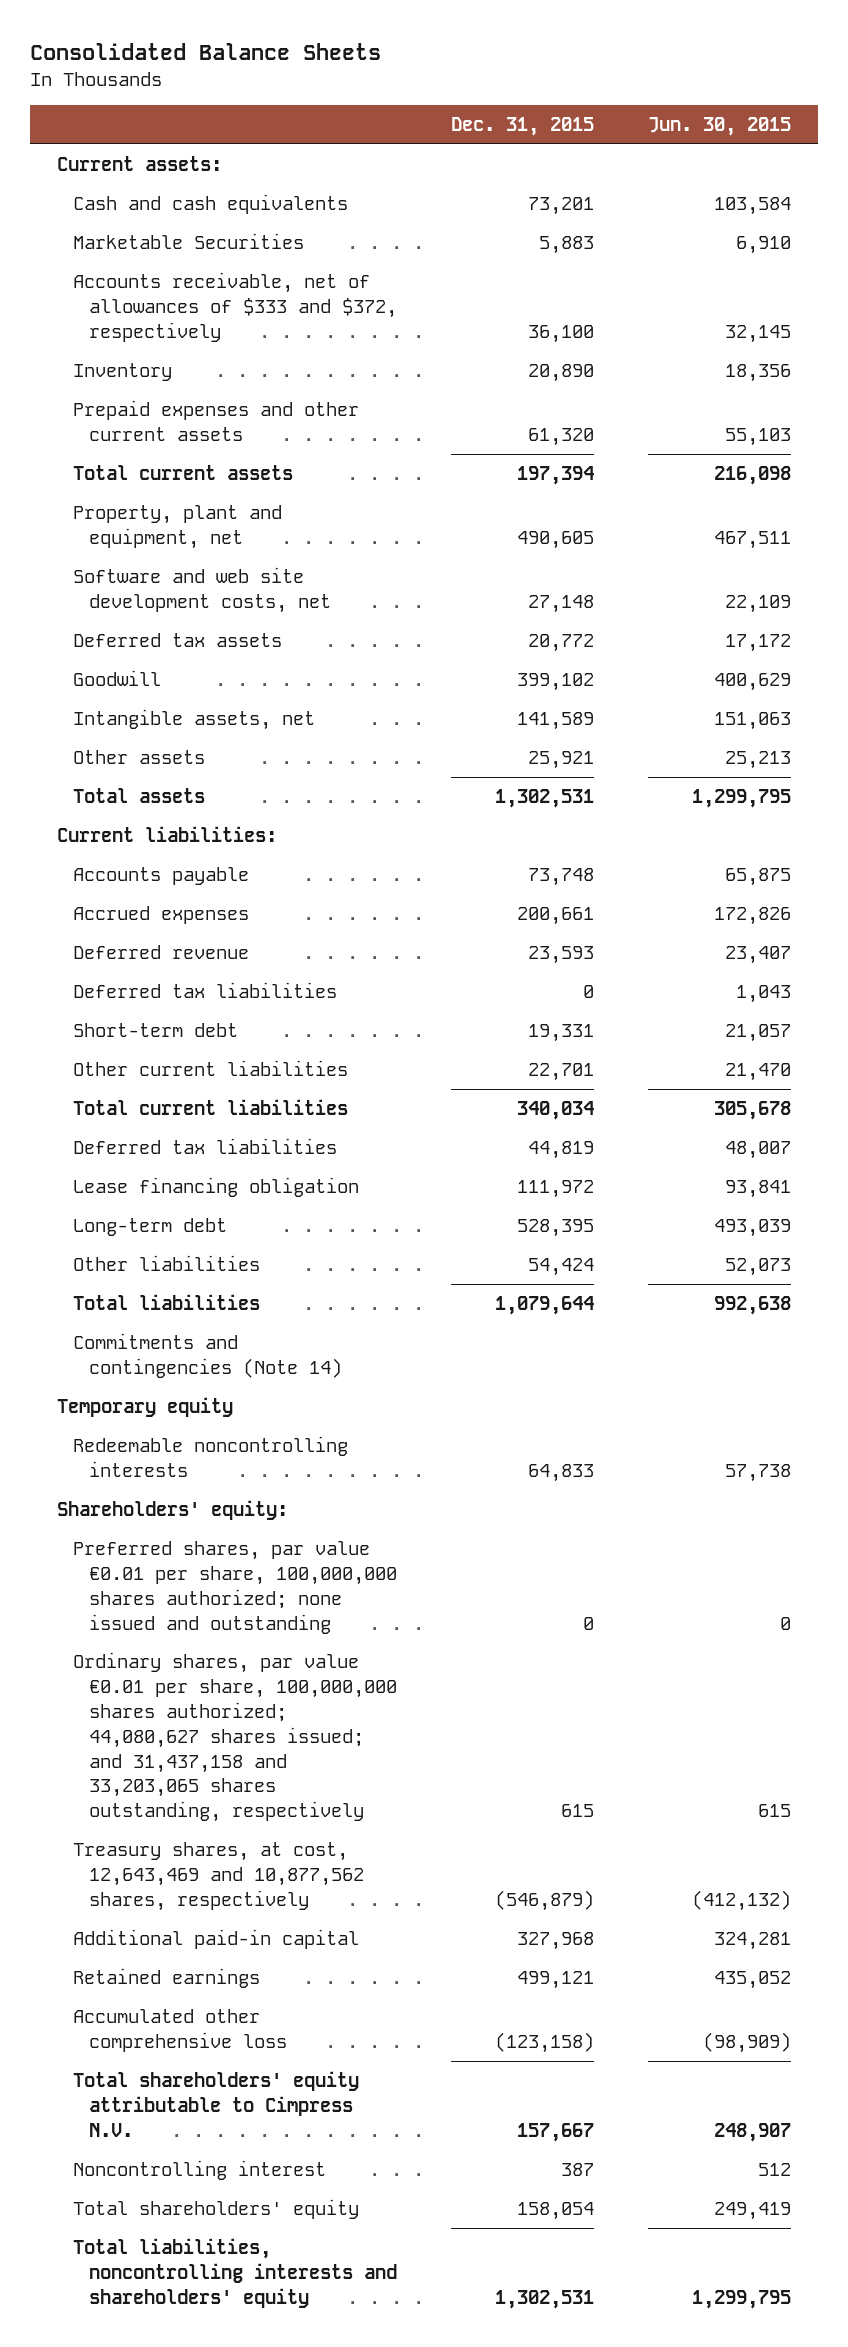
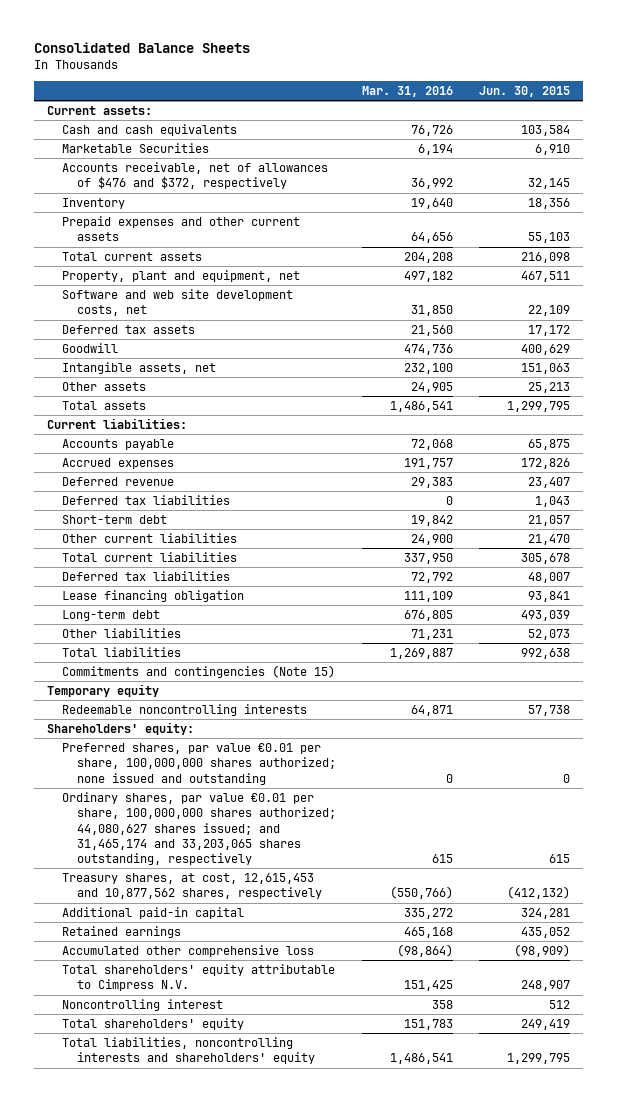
- | Dec. 31, 2015 | Jun. 30, 2015
+ | Mar. 31, 2016 | Jun. 30, 2015
- Accounts receivable, net of allowances of $333 and $372, respectively | 36,100 | 32,145
+ Accounts receivable, net of allowances of $476 and $372, respectively | 36,992 | 32,145
- Commitments and contingencies (Note 14)
+ Commitments and contingencies (Note 15)
- Ordinary shares, par value €0.01 per share, 100,000,000 shares authorized; 44,080,627 shares issued; and 31,437,158 and 33,203,065 shares outstanding, respectively | 615 | 615
- Treasury shares, at cost, 12,643,469 and 10,877,562 shares, respectively | (546,879) | (412,132)
+ Ordinary shares, par value €0.01 per share, 100,000,000 shares authorized; 44,080,627 shares issued; and 31,465,174 and 33,203,065 shares outstanding, respectively | 615 | 615
+ Treasury shares, at cost, 12,615,453 and 10,877,562 shares, respectively | (550,766) | (412,132)

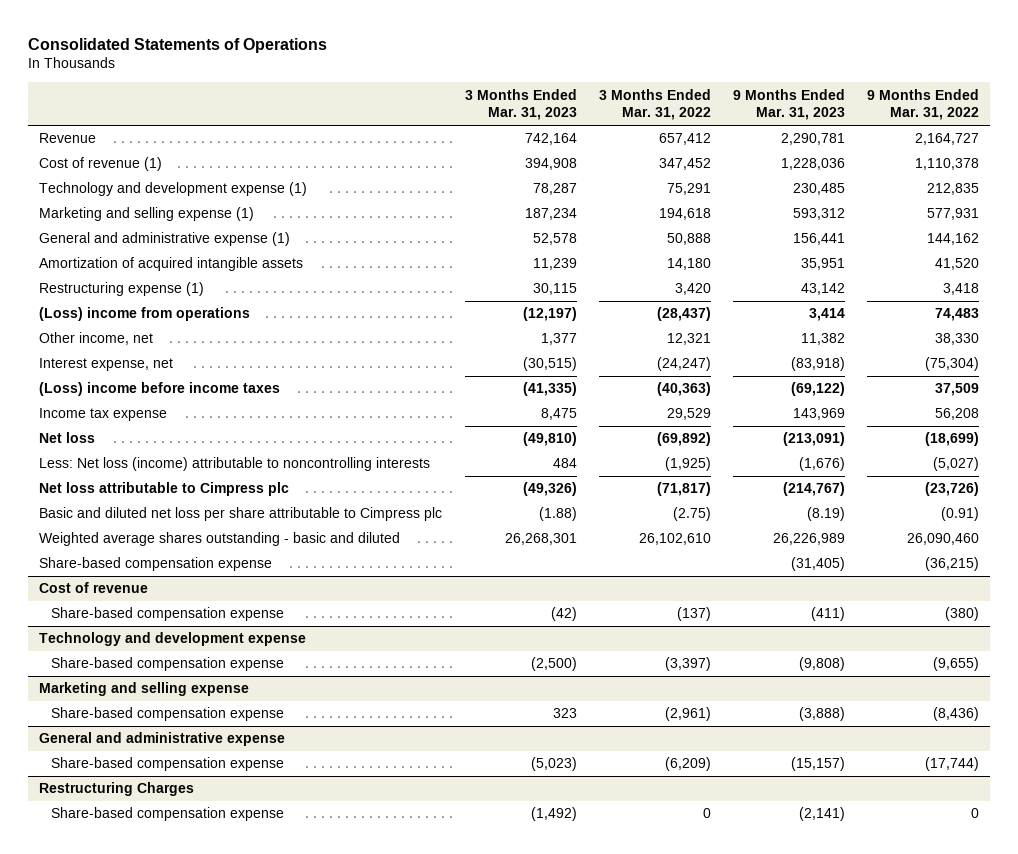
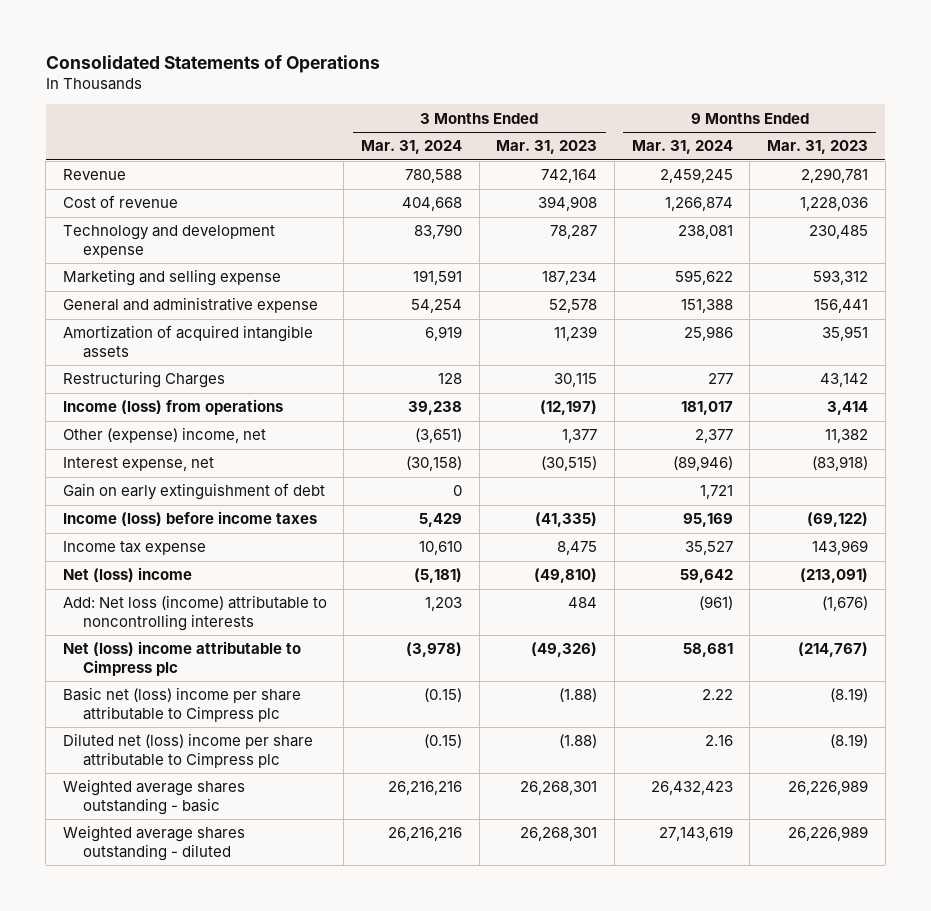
- | 3 Months Ended Mar. 31, 2023 | 3 Months Ended Mar. 31, 2022 | 9 Months Ended Mar. 31, 2023 | 9 Months Ended Mar. 31, 2022
+ | 3 Months Ended Mar. 31, 2024 | 3 Months Ended Mar. 31, 2023 | 9 Months Ended Mar. 31, 2024 | 9 Months Ended Mar. 31, 2023
- Cost of revenue (1) | 394,908 | 347,452 | 1,228,036 | 1,110,378
- Technology and development expense (1) | 78,287 | 75,291 | 230,485 | 212,835
- Marketing and selling expense (1) | 187,234 | 194,618 | 593,312 | 577,931
- General and administrative expense (1) | 52,578 | 50,888 | 156,441 | 144,162
+ Cost of revenue | 404,668 | 394,908 | 1,266,874 | 1,228,036
+ Technology and development expense | 83,790 | 78,287 | 238,081 | 230,485
+ Marketing and selling expense | 191,591 | 187,234 | 595,622 | 593,312
+ General and administrative expense | 54,254 | 52,578 | 151,388 | 156,441
- Restructuring expense (1) | 30,115 | 3,420 | 43,142 | 3,418
- (Loss) income from operations | (12,197) | (28,437) | 3,414 | 74,483
- Other income, net | 1,377 | 12,321 | 11,382 | 38,330
+ Restructuring Charges | 128 | 30,115 | 277 | 43,142
+ Income (loss) from operations | 39,238 | (12,197) | 181,017 | 3,414
+ Other (expense) income, net | (3,651) | 1,377 | 2,377 | 11,382
- (Loss) income before income taxes | (41,335) | (40,363) | (69,122) | 37,509
+ Gain on early extinguishment of debt | 0 | | 1,721 |
+ Income (loss) before income taxes | 5,429 | (41,335) | 95,169 | (69,122)
- Net loss | (49,810) | (69,892) | (213,091) | (18,699)
- Less: Net loss (income) attributable to noncontrolling interests | 484 | (1,925) | (1,676) | (5,027)
- Net loss attributable to Cimpress plc | (49,326) | (71,817) | (214,767) | (23,726)
- Basic and diluted net loss per share attributable to Cimpress plc | (1.88) | (2.75) | (8.19) | (0.91)
- Weighted average shares outstanding - basic and diluted | 26,268,301 | 26,102,610 | 26,226,989 | 26,090,460
- Share-based compensation expense | | | (31,405) | (36,215)
- Cost of revenue
- Share-based compensation expense | (42) | (137) | (411) | (380)
- Technology and development expense
- Share-based compensation expense | (2,500) | (3,397) | (9,808) | (9,655)
- Marketing and selling expense
- Share-based compensation expense | 323 | (2,961) | (3,888) | (8,436)
- General and administrative expense
- Share-based compensation expense | (5,023) | (6,209) | (15,157) | (17,744)
- Restructuring Charges
- Share-based compensation expense | (1,492) | 0 | (2,141) | 0
+ Net (loss) income | (5,181) | (49,810) | 59,642 | (213,091)
+ Add: Net loss (income) attributable to noncontrolling interests | 1,203 | 484 | (961) | (1,676)
+ Net (loss) income attributable to Cimpress plc | (3,978) | (49,326) | 58,681 | (214,767)
+ Basic net (loss) income per share attributable to Cimpress plc | (0.15) | (1.88) | 2.22 | (8.19)
+ Diluted net (loss) income per share attributable to Cimpress plc | (0.15) | (1.88) | 2.16 | (8.19)
+ Weighted average shares outstanding - basic | 26,216,216 | 26,268,301 | 26,432,423 | 26,226,989
+ Weighted average shares outstanding - diluted | 26,216,216 | 26,268,301 | 27,143,619 | 26,226,989

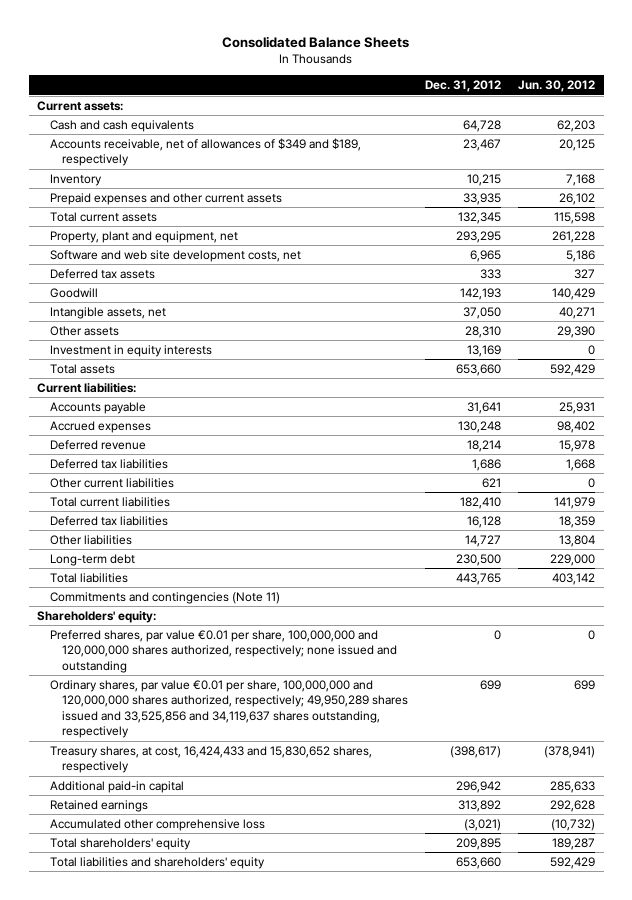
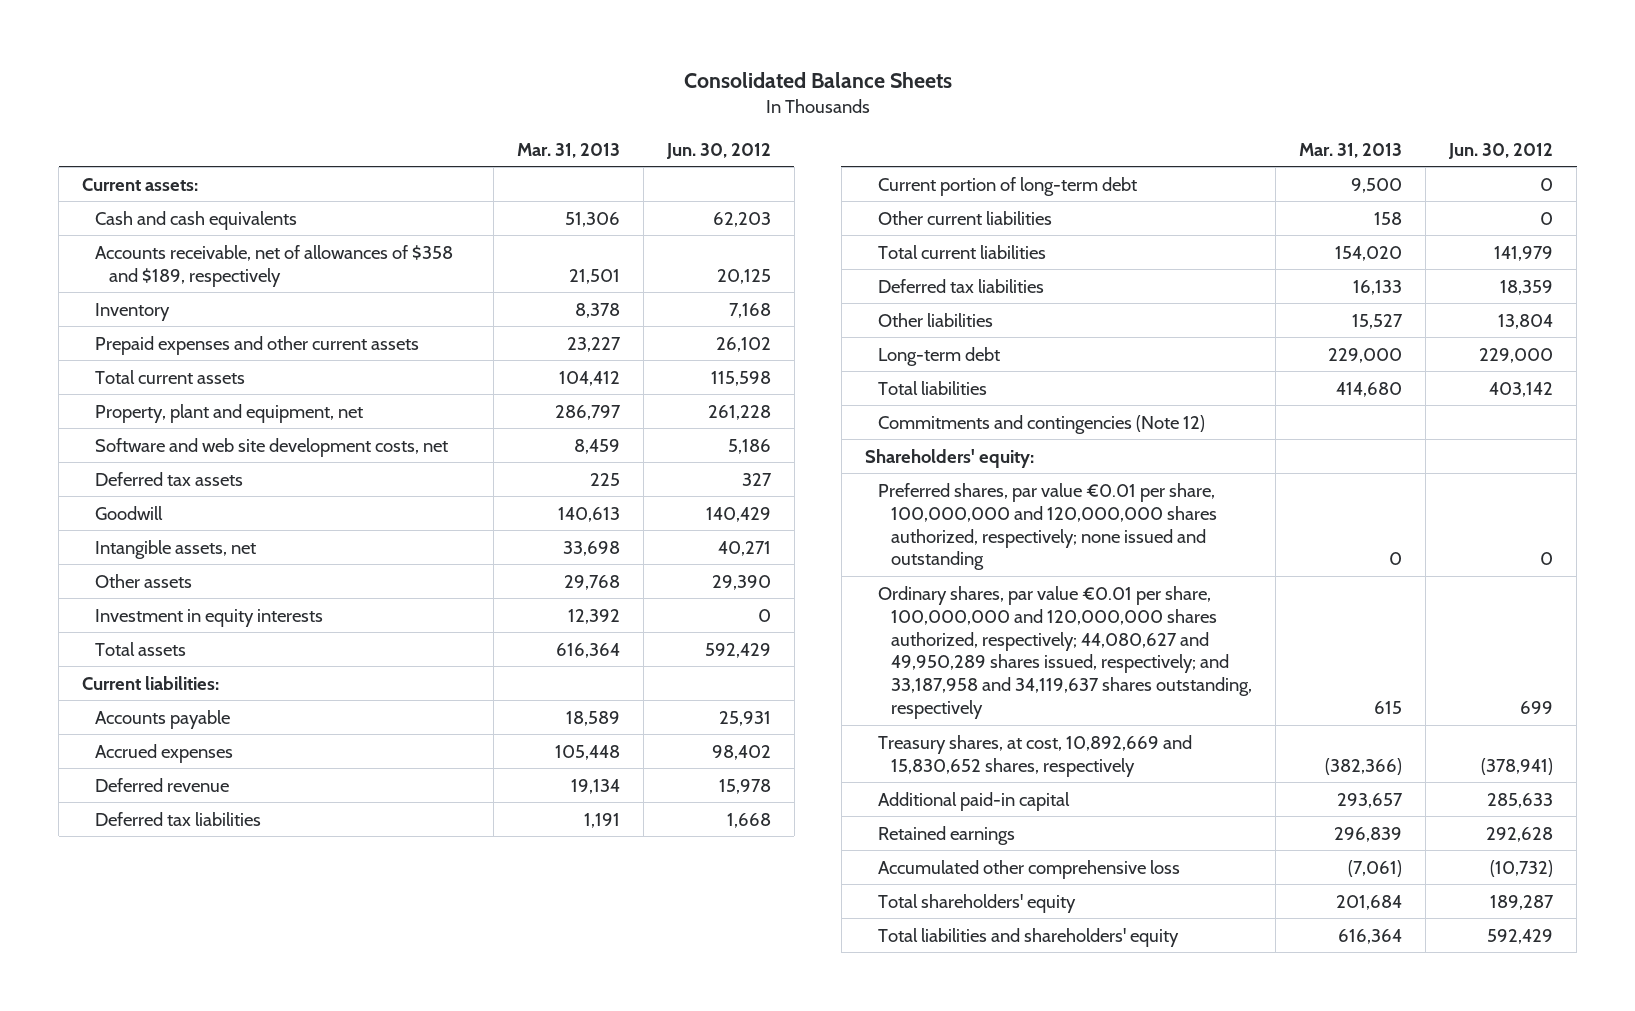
- | Dec. 31, 2012 | Jun. 30, 2012
+ | Mar. 31, 2013 | Jun. 30, 2012
- Accounts receivable, net of allowances of $349 and $189, respectively | 23,467 | 20,125
+ Accounts receivable, net of allowances of $358 and $189, respectively | 21,501 | 20,125
+ Current portion of long-term debt | 9,500 | 0
- Commitments and contingencies (Note 11)
+ Commitments and contingencies (Note 12)
- Ordinary shares, par value €0.01 per share, 100,000,000 and 120,000,000 shares authorized, respectively; 49,950,289 shares issued and 33,525,856 and 34,119,637 shares outstanding, respectively | 699 | 699
- Treasury shares, at cost, 16,424,433 and 15,830,652 shares, respectively | (398,617) | (378,941)
+ Ordinary shares, par value €0.01 per share, 100,000,000 and 120,000,000 shares authorized, respectively; 44,080,627 and 49,950,289 shares issued, respectively; and 33,187,958 and 34,119,637 shares outstanding, respectively | 615 | 699
+ Treasury shares, at cost, 10,892,669 and 15,830,652 shares, respectively | (382,366) | (378,941)

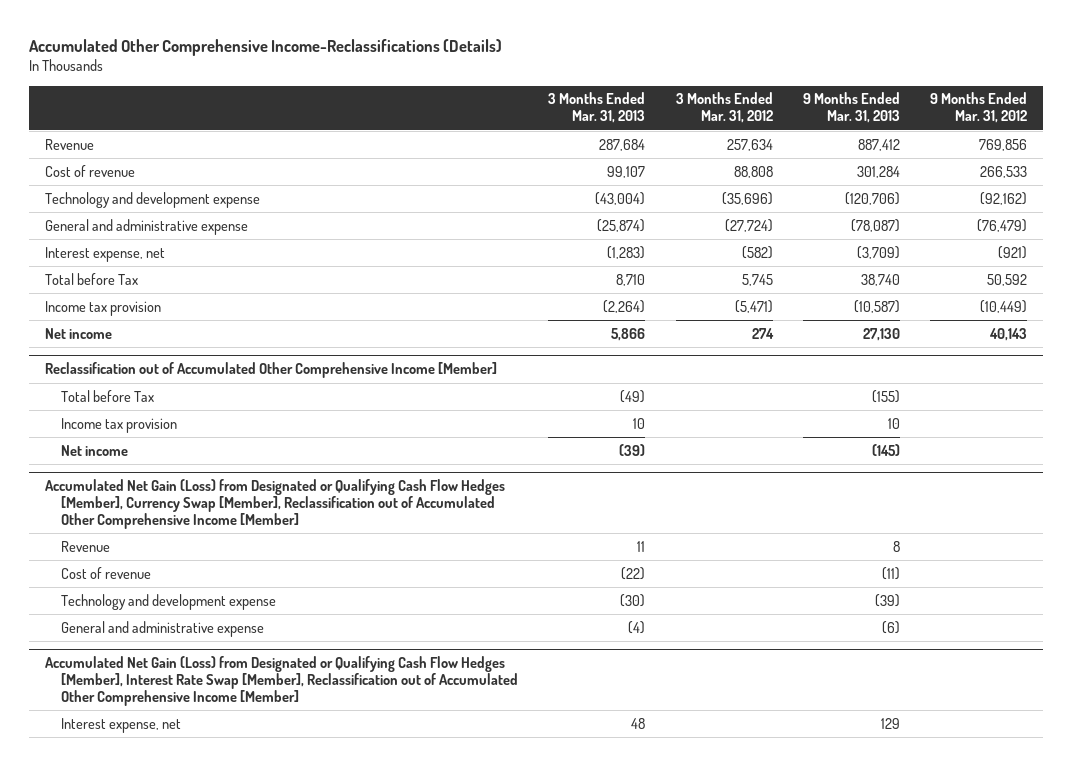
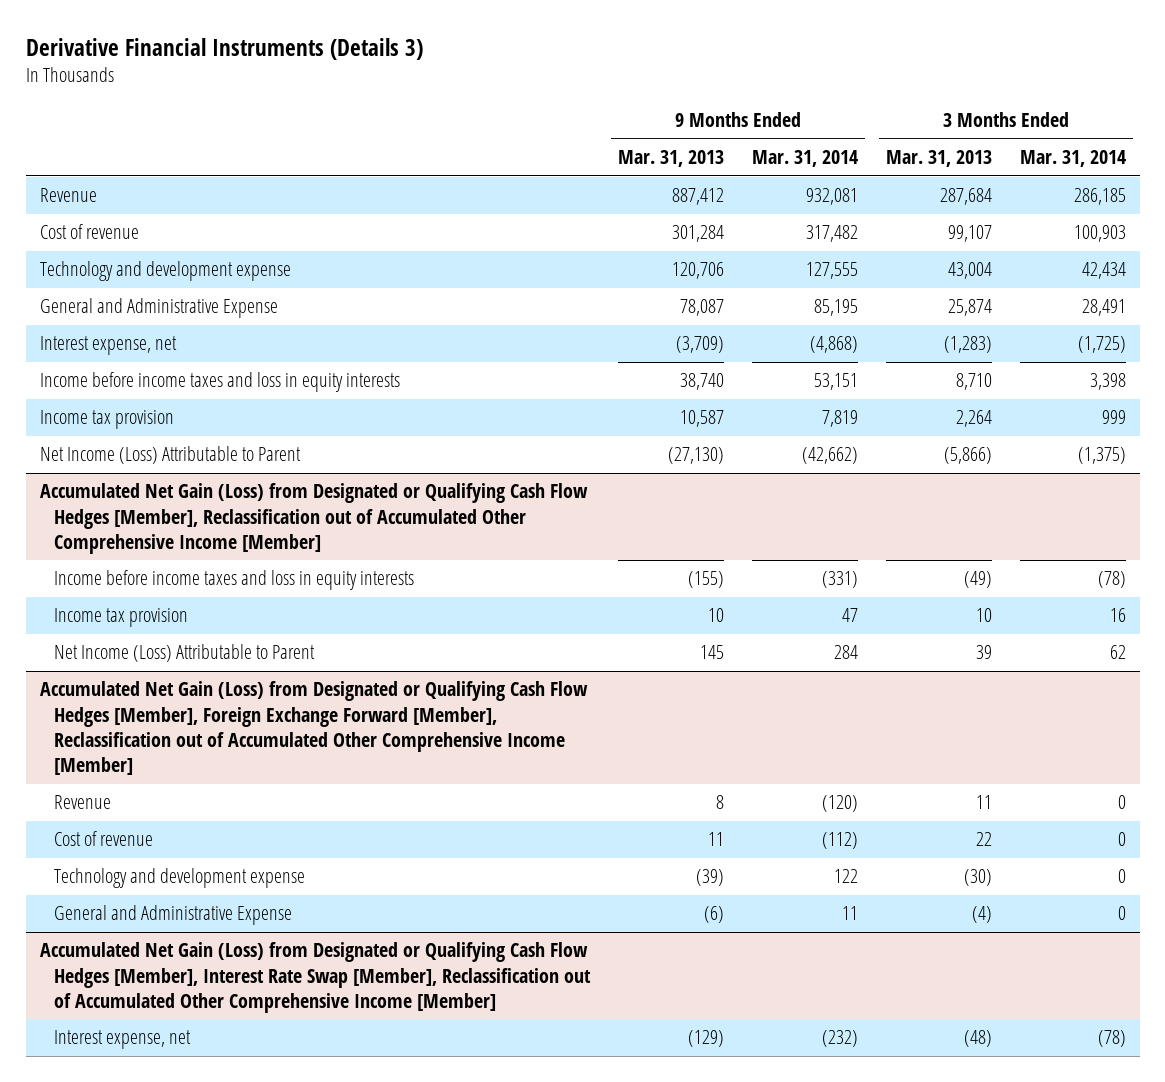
- Accumulated Other Comprehensive Income-Reclassifications (Details)
+ Derivative Financial Instruments (Details 3)
- | 3 Months Ended Mar. 31, 2013 | 3 Months Ended Mar. 31, 2012 | 9 Months Ended Mar. 31, 2013 | 9 Months Ended Mar. 31, 2012
+ | 9 Months Ended Mar. 31, 2013 | 9 Months Ended Mar. 31, 2014 | 3 Months Ended Mar. 31, 2013 | 3 Months Ended Mar. 31, 2014
- Technology and development expense | (43,004) | (35,696) | (120,706) | (92,162)
- General and administrative expense | (25,874) | (27,724) | (78,087) | (76,479)
+ Technology and development expense | 120,706 | 127,555 | 43,004 | 42,434
+ General and Administrative Expense | 78,087 | 85,195 | 25,874 | 28,491
- Total before Tax | 8,710 | 5,745 | 38,740 | 50,592
- Income tax provision | (2,264) | (5,471) | (10,587) | (10,449)
- Net income | 5,866 | 274 | 27,130 | 40,143
- Reclassification out of Accumulated Other Comprehensive Income [Member]
- Total before Tax | (49) | | (155) |
+ Income before income taxes and loss in equity interests | 38,740 | 53,151 | 8,710 | 3,398
+ Income tax provision | 10,587 | 7,819 | 2,264 | 999
+ Net Income (Loss) Attributable to Parent | (27,130) | (42,662) | (5,866) | (1,375)
+ Accumulated Net Gain (Loss) from Designated or Qualifying Cash Flow Hedges [Member], Reclassification out of Accumulated Other Comprehensive Income [Member]
+ Income before income taxes and loss in equity interests | (155) | (331) | (49) | (78)
- Net income | (39) | | (145) |
- Accumulated Net Gain (Loss) from Designated or Qualifying Cash Flow Hedges [Member], Currency Swap [Member], Reclassification out of Accumulated Other Comprehensive Income [Member]
+ Net Income (Loss) Attributable to Parent | 145 | 284 | 39 | 62
+ Accumulated Net Gain (Loss) from Designated or Qualifying Cash Flow Hedges [Member], Foreign Exchange Forward [Member], Reclassification out of Accumulated Other Comprehensive Income [Member]
- Cost of revenue | (22) | | (11) |
+ Cost of revenue | 11 | (112) | 22 | 0
- General and administrative expense | (4) | | (6) |
+ General and Administrative Expense | (6) | 11 | (4) | 0
@ Accumulated Net Gain (Loss) from Designated or Qualifying Cash Flow Hedges [Member], Interest Rate Swap [Member], Reclassification out of Accumulated Other Comprehensive Income [Member]
- Interest expense, net | 48 | | 129 |
+ Interest expense, net | (129) | (232) | (48) | (78)

